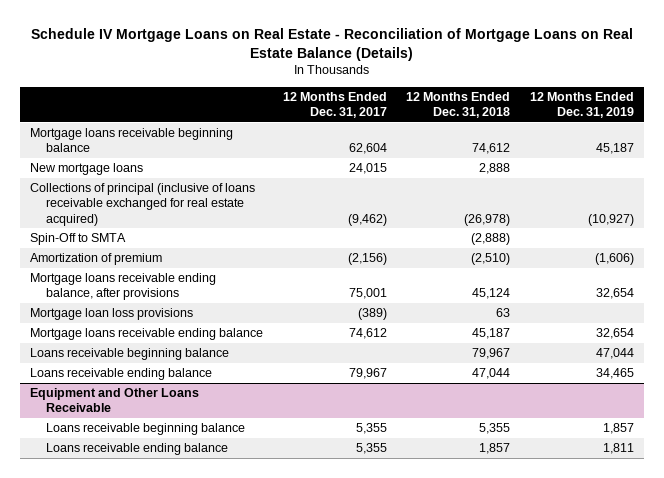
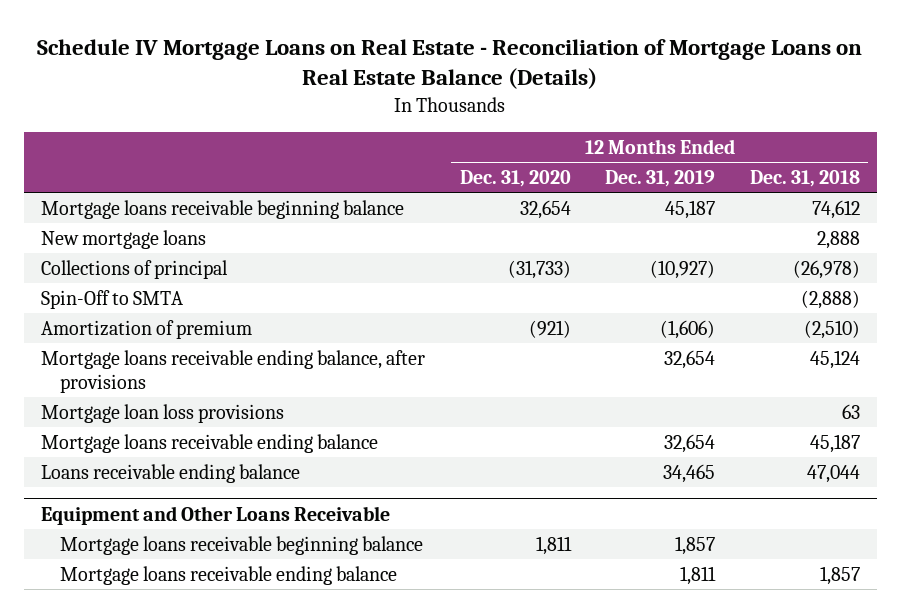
- | 12 Months Ended Dec. 31, 2017 | 12 Months Ended Dec. 31, 2018 | 12 Months Ended Dec. 31, 2019
+ | 12 Months Ended Dec. 31, 2020 | 12 Months Ended Dec. 31, 2019 | 12 Months Ended Dec. 31, 2018
- Collections of principal (inclusive of loans receivable exchanged for real estate acquired) | (9,462) | (26,978) | (10,927)
+ Collections of principal | (31,733) | (10,927) | (26,978)
- Loans receivable beginning balance | | 79,967 | 47,044
@ Equipment and Other Loans Receivable
- Loans receivable beginning balance | 5,355 | 5,355 | 1,857
- Loans receivable ending balance | 5,355 | 1,857 | 1,811
+ Mortgage loans receivable beginning balance | 1,811 | 1,857 |
+ Mortgage loans receivable ending balance | | 1,811 | 1,857

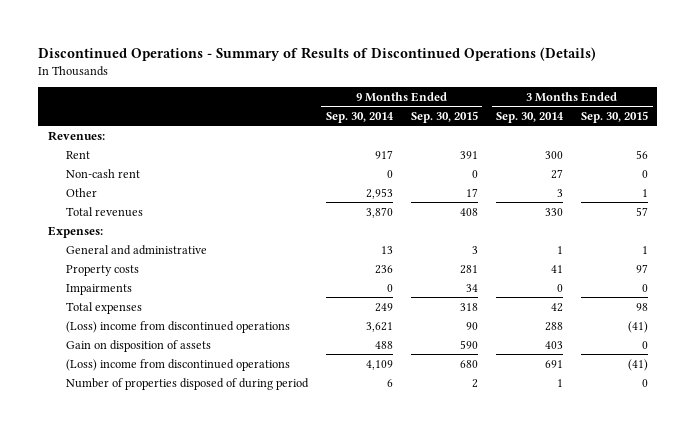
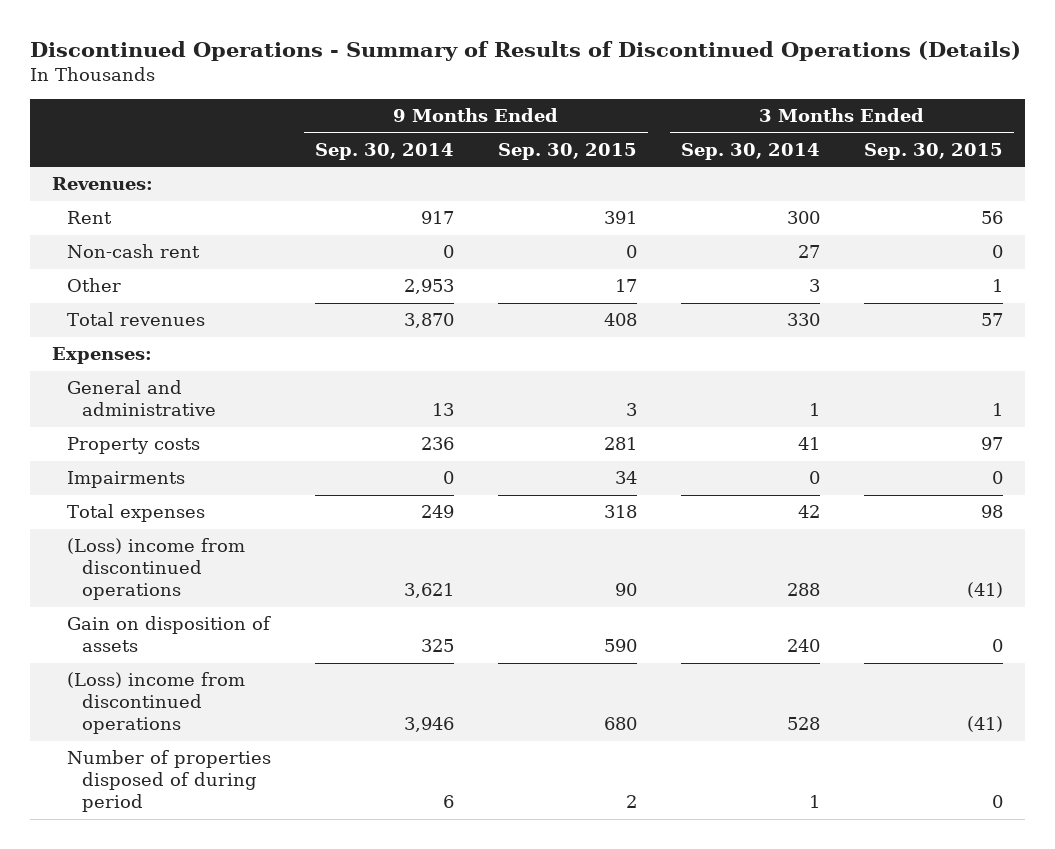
- Gain on disposition of assets | 488 | 590 | 403 | 0
- (Loss) income from discontinued operations | 4,109 | 680 | 691 | (41)
+ Gain on disposition of assets | 325 | 590 | 240 | 0
+ (Loss) income from discontinued operations | 3,946 | 680 | 528 | (41)

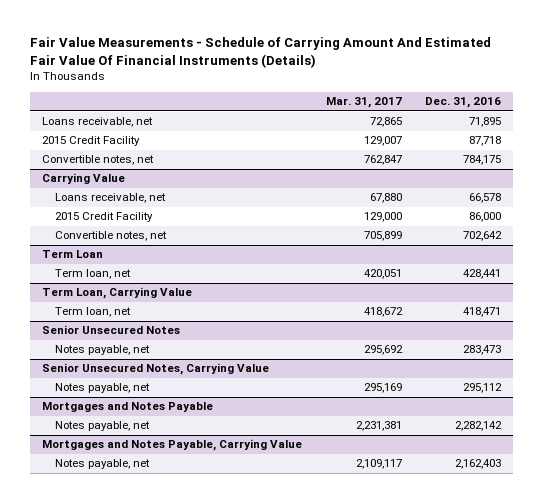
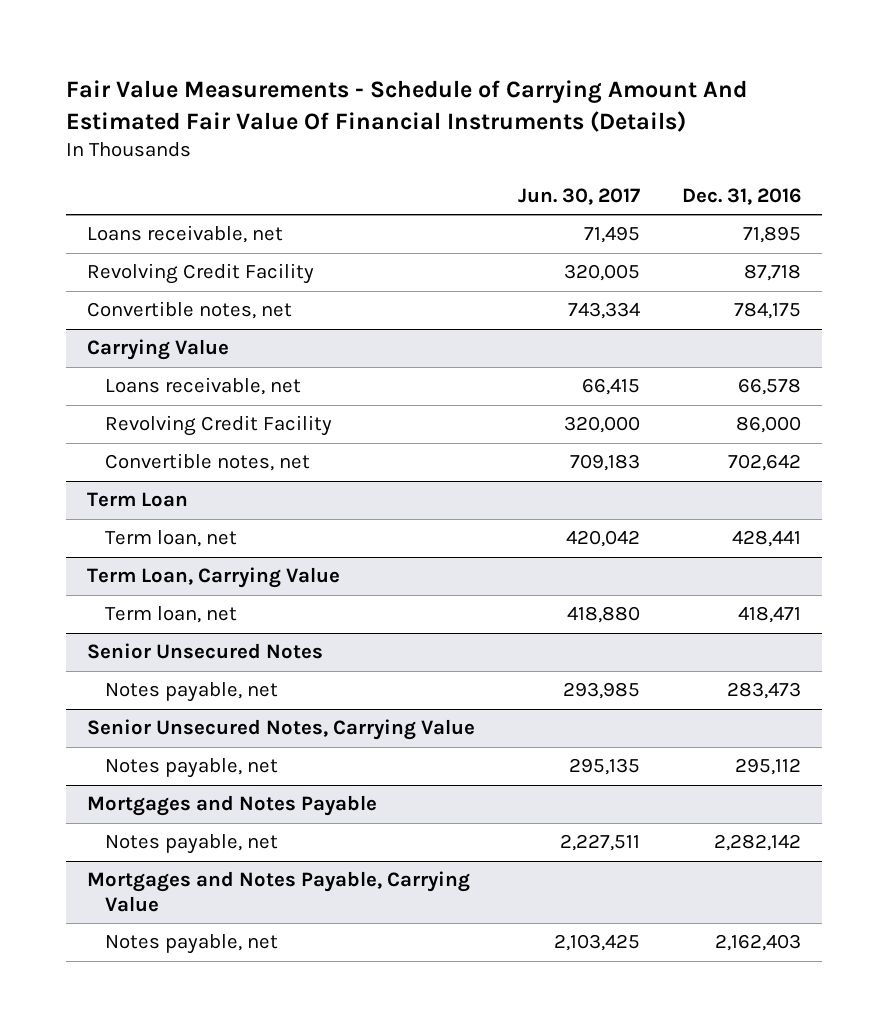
- | Mar. 31, 2017 | Dec. 31, 2016
+ | Jun. 30, 2017 | Dec. 31, 2016
- 2015 Credit Facility | 129,007 | 87,718
+ Revolving Credit Facility | 320,005 | 87,718
@ Carrying Value
- 2015 Credit Facility | 129,000 | 86,000
+ Revolving Credit Facility | 320,000 | 86,000

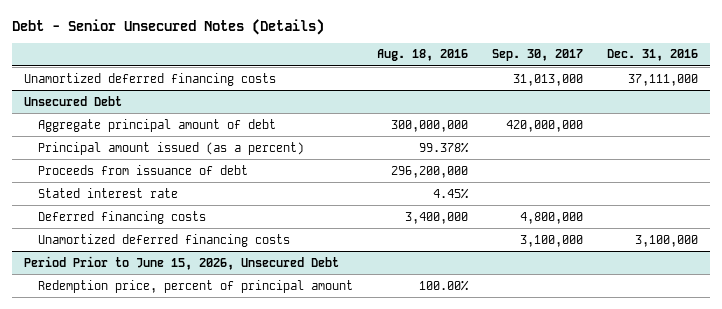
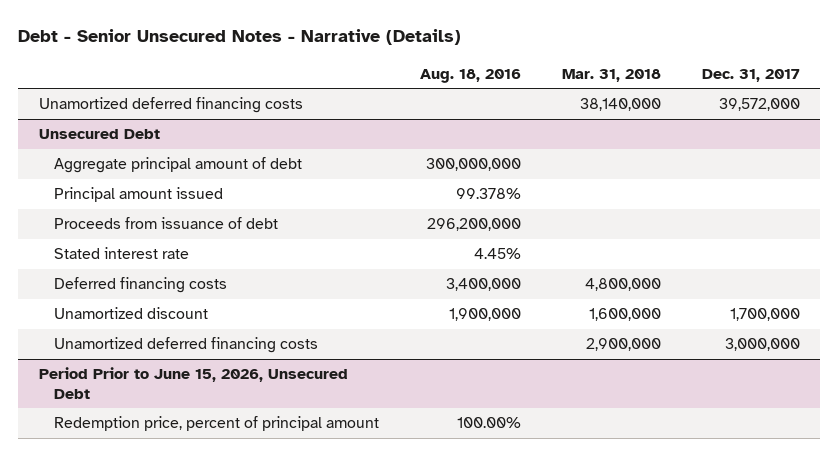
- Debt - Senior Unsecured Notes (Details)
+ Debt - Senior Unsecured Notes - Narrative (Details)
- | Aug. 18, 2016 | Sep. 30, 2017 | Dec. 31, 2016
+ | Aug. 18, 2016 | Mar. 31, 2018 | Dec. 31, 2017
@ Unsecured Debt
- Principal amount issued (as a percent) | 99.378% | |
+ Principal amount issued | 99.378% | |
+ Unamortized discount | 1,900,000 | 1,600,000 | 1,700,000

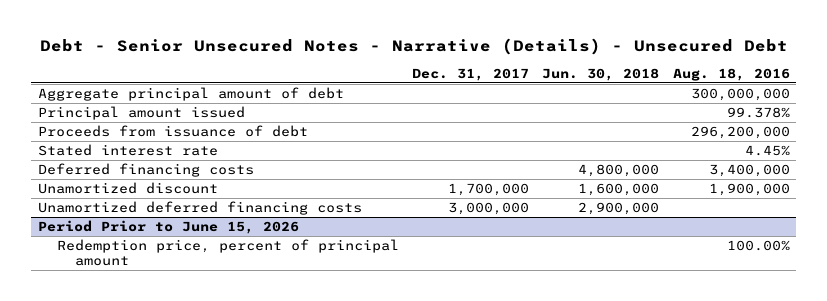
- Debt - Senior Unsecured Notes - Narrative (Details)
+ Debt - Senior Unsecured Notes - Narrative (Details) - Unsecured Debt
- | Aug. 18, 2016 | Mar. 31, 2018 | Dec. 31, 2017
+ | Dec. 31, 2017 | Jun. 30, 2018 | Aug. 18, 2016
- Unamortized deferred financing costs | | 38,140,000 | 39,572,000
- Unsecured Debt
- Period Prior to June 15, 2026, Unsecured Debt
+ Period Prior to June 15, 2026

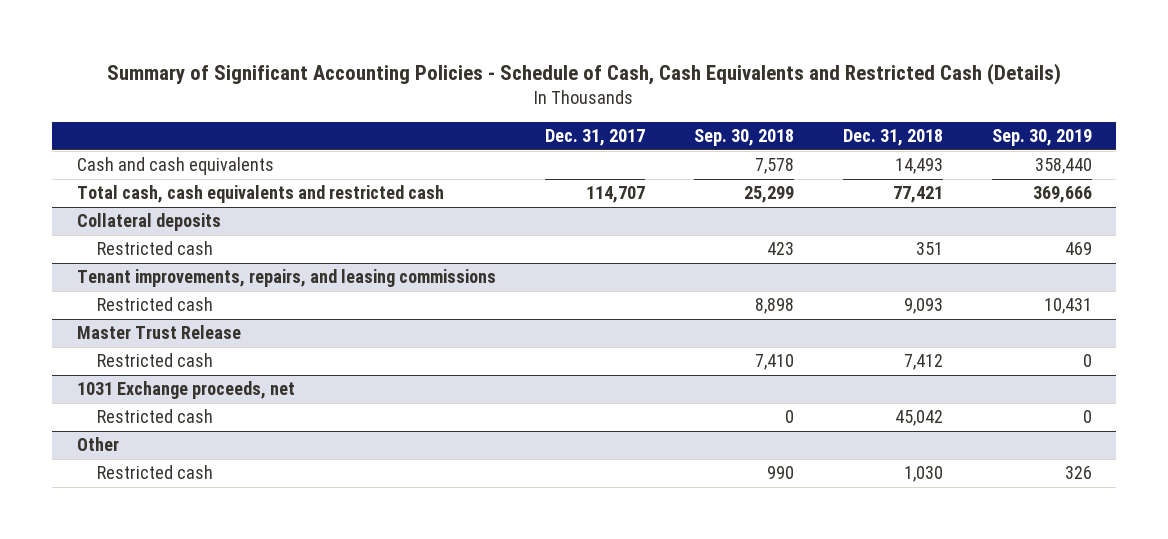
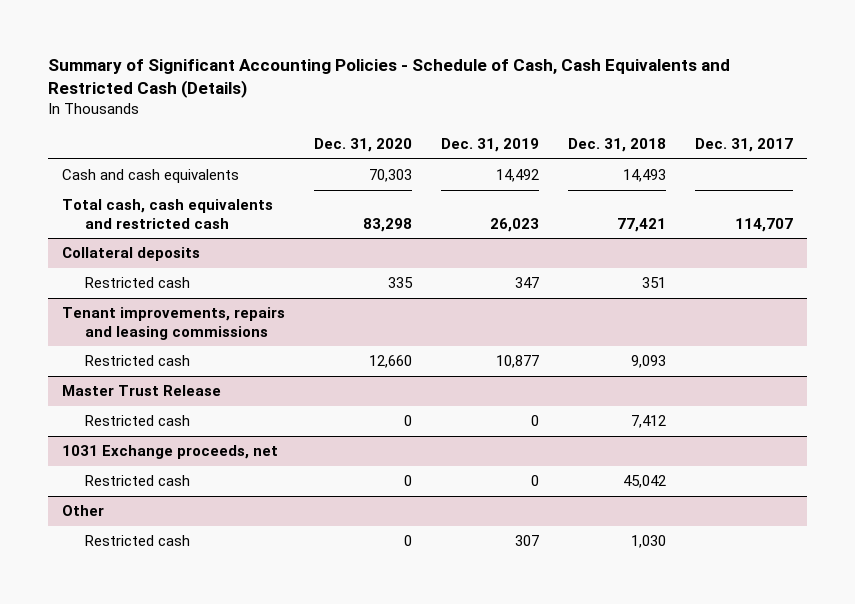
- | Dec. 31, 2017 | Sep. 30, 2018 | Dec. 31, 2018 | Sep. 30, 2019
+ | Dec. 31, 2020 | Dec. 31, 2019 | Dec. 31, 2018 | Dec. 31, 2017
- Tenant improvements, repairs, and leasing commissions
+ Tenant improvements, repairs and leasing commissions

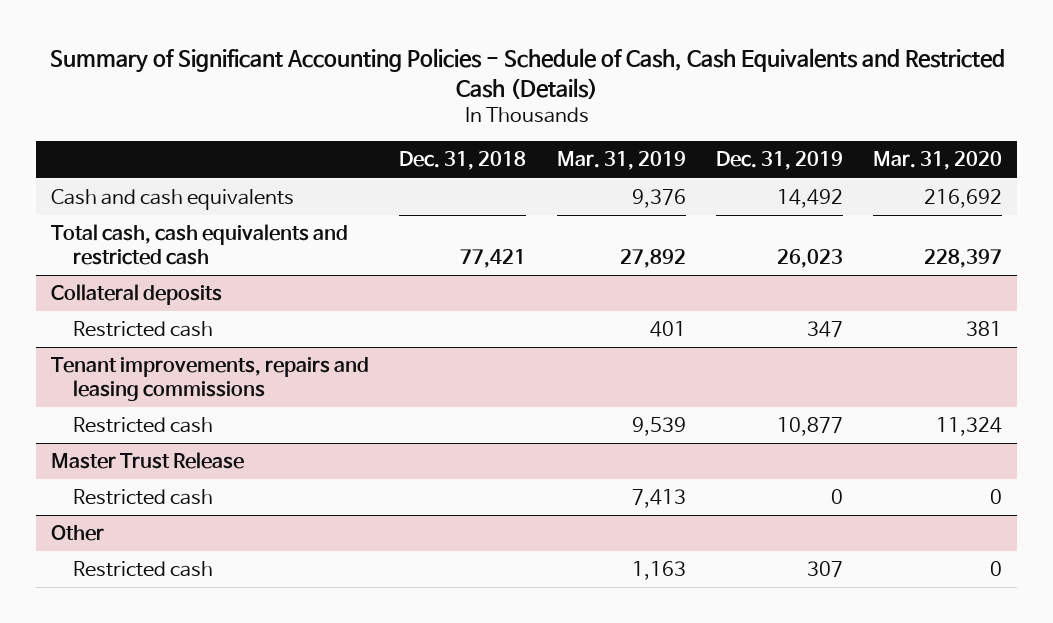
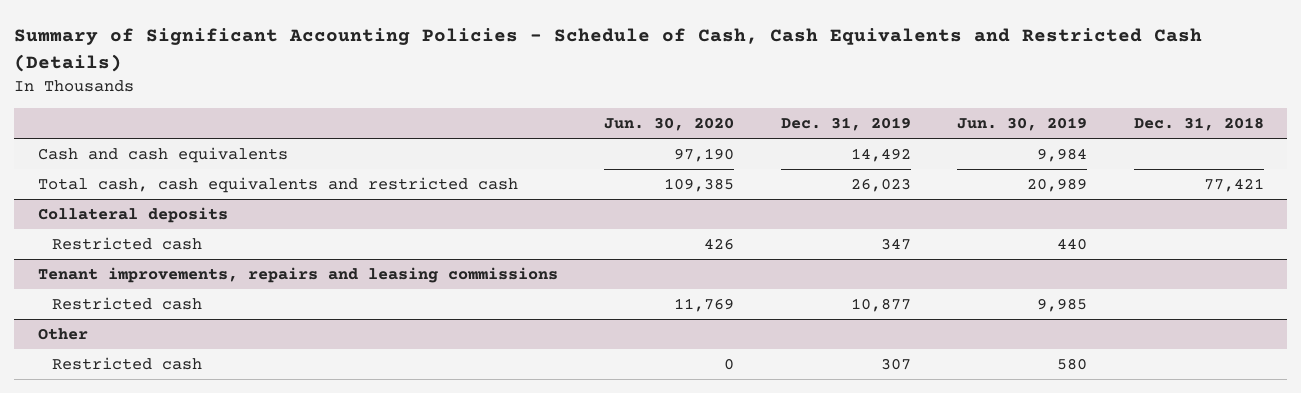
- | Dec. 31, 2018 | Mar. 31, 2019 | Dec. 31, 2019 | Mar. 31, 2020
+ | Jun. 30, 2020 | Dec. 31, 2019 | Jun. 30, 2019 | Dec. 31, 2018
- Master Trust Release
- Restricted cash | | 7,413 | 0 | 0

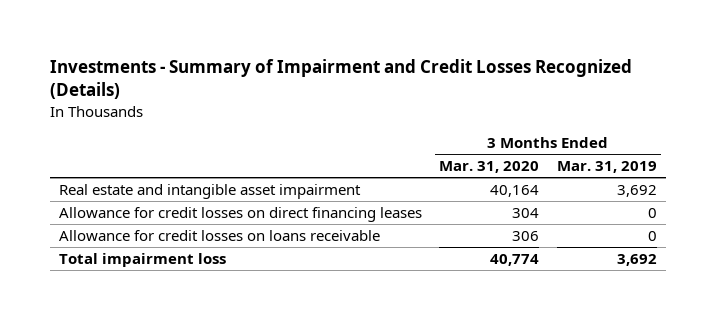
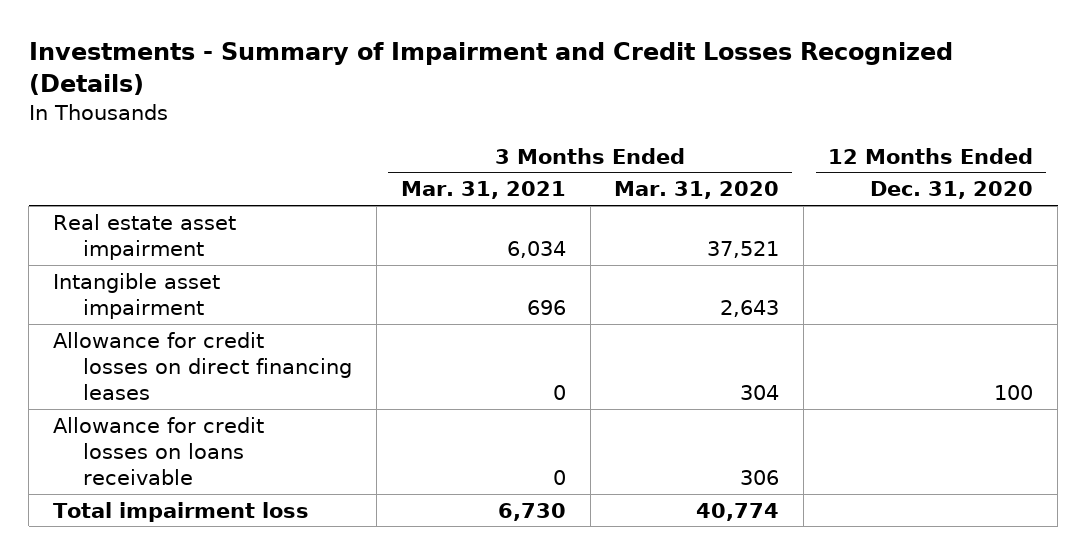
- | 3 Months Ended Mar. 31, 2020 | 3 Months Ended Mar. 31, 2019
+ | 3 Months Ended Mar. 31, 2021 | 3 Months Ended Mar. 31, 2020 | 12 Months Ended Dec. 31, 2020
- Real estate and intangible asset impairment | 40,164 | 3,692
+ Real estate asset impairment | 6,034 | 37,521 |
+ Intangible asset impairment | 696 | 2,643 |

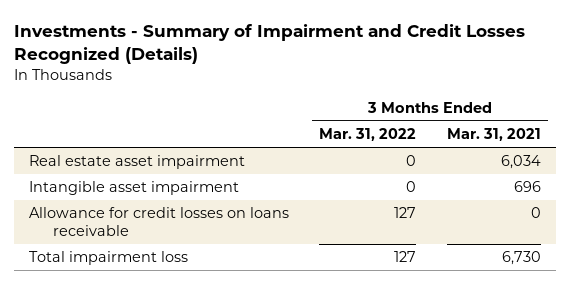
- | 3 Months Ended Mar. 31, 2021 | 3 Months Ended Mar. 31, 2020 | 12 Months Ended Dec. 31, 2020
+ | 3 Months Ended Mar. 31, 2022 | 3 Months Ended Mar. 31, 2021
- Allowance for credit losses on direct financing leases | 0 | 304 | 100

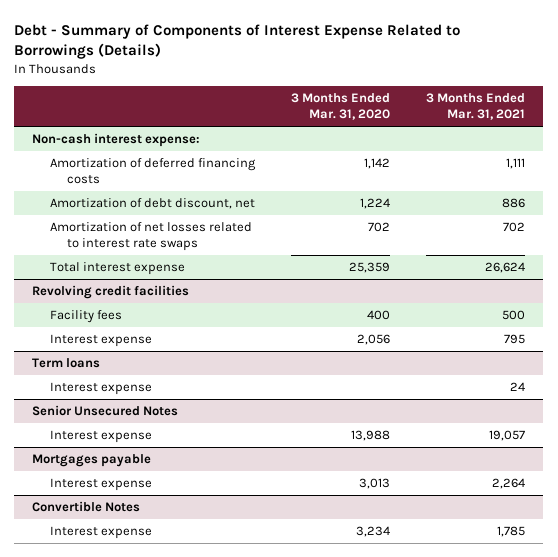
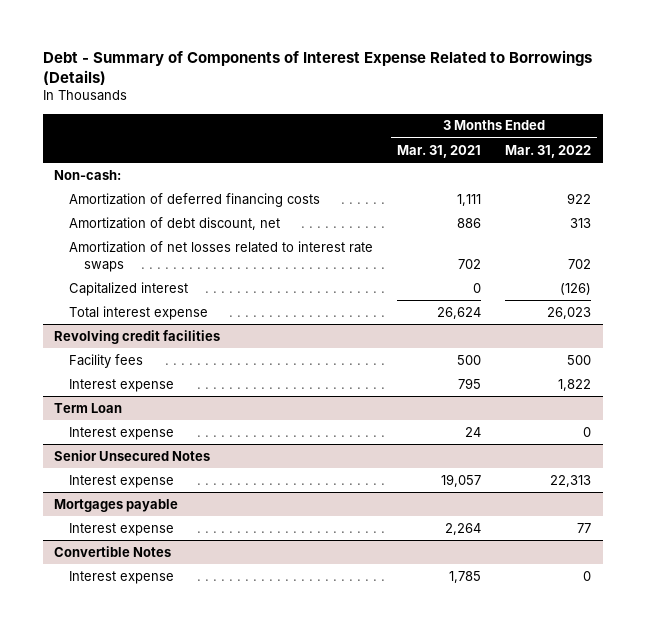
- | 3 Months Ended Mar. 31, 2020 | 3 Months Ended Mar. 31, 2021
+ | 3 Months Ended Mar. 31, 2021 | 3 Months Ended Mar. 31, 2022
- Non-cash interest expense:
+ Non-cash:
+ Capitalized interest | 0 | (126)
- Term loans
+ Term Loan

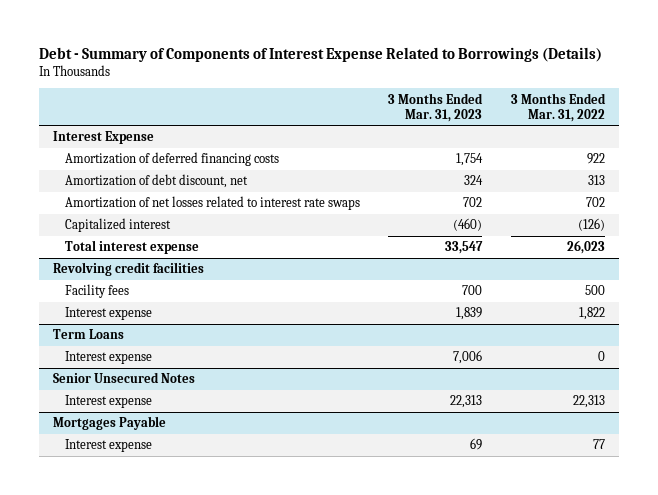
- | 3 Months Ended Mar. 31, 2021 | 3 Months Ended Mar. 31, 2022
+ | 3 Months Ended Mar. 31, 2023 | 3 Months Ended Mar. 31, 2022
- Non-cash:
+ Interest Expense
- Term Loan
+ Term Loans
- Mortgages payable
+ Mortgages Payable
- Convertible Notes
- Interest expense | 1,785 | 0

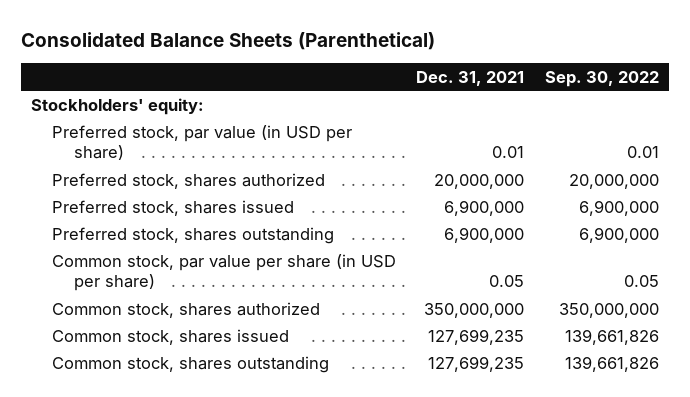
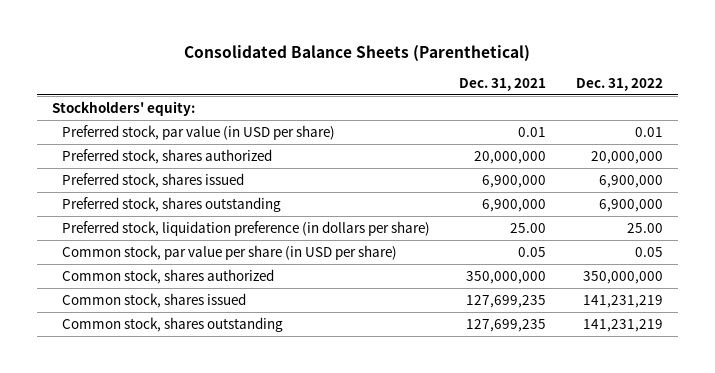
- | Dec. 31, 2021 | Sep. 30, 2022
+ | Dec. 31, 2021 | Dec. 31, 2022
+ Preferred stock, liquidation preference (in dollars per share) | 25.00 | 25.00

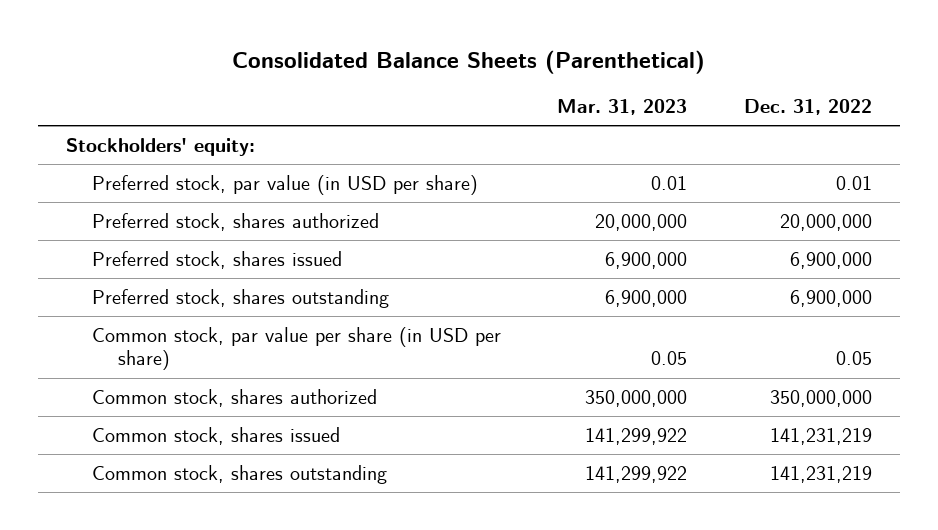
- | Dec. 31, 2021 | Dec. 31, 2022
+ | Mar. 31, 2023 | Dec. 31, 2022
- Preferred stock, liquidation preference (in dollars per share) | 25.00 | 25.00

